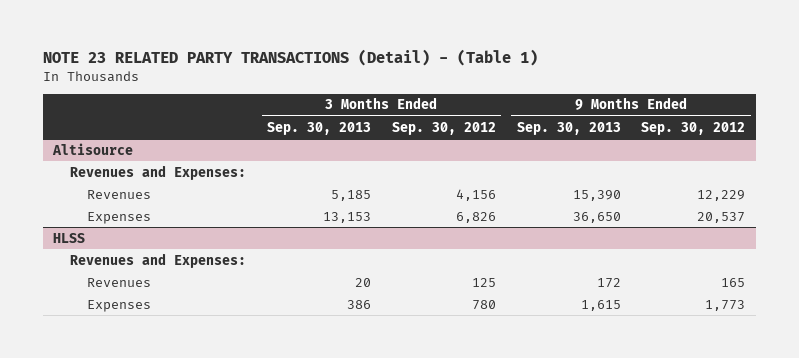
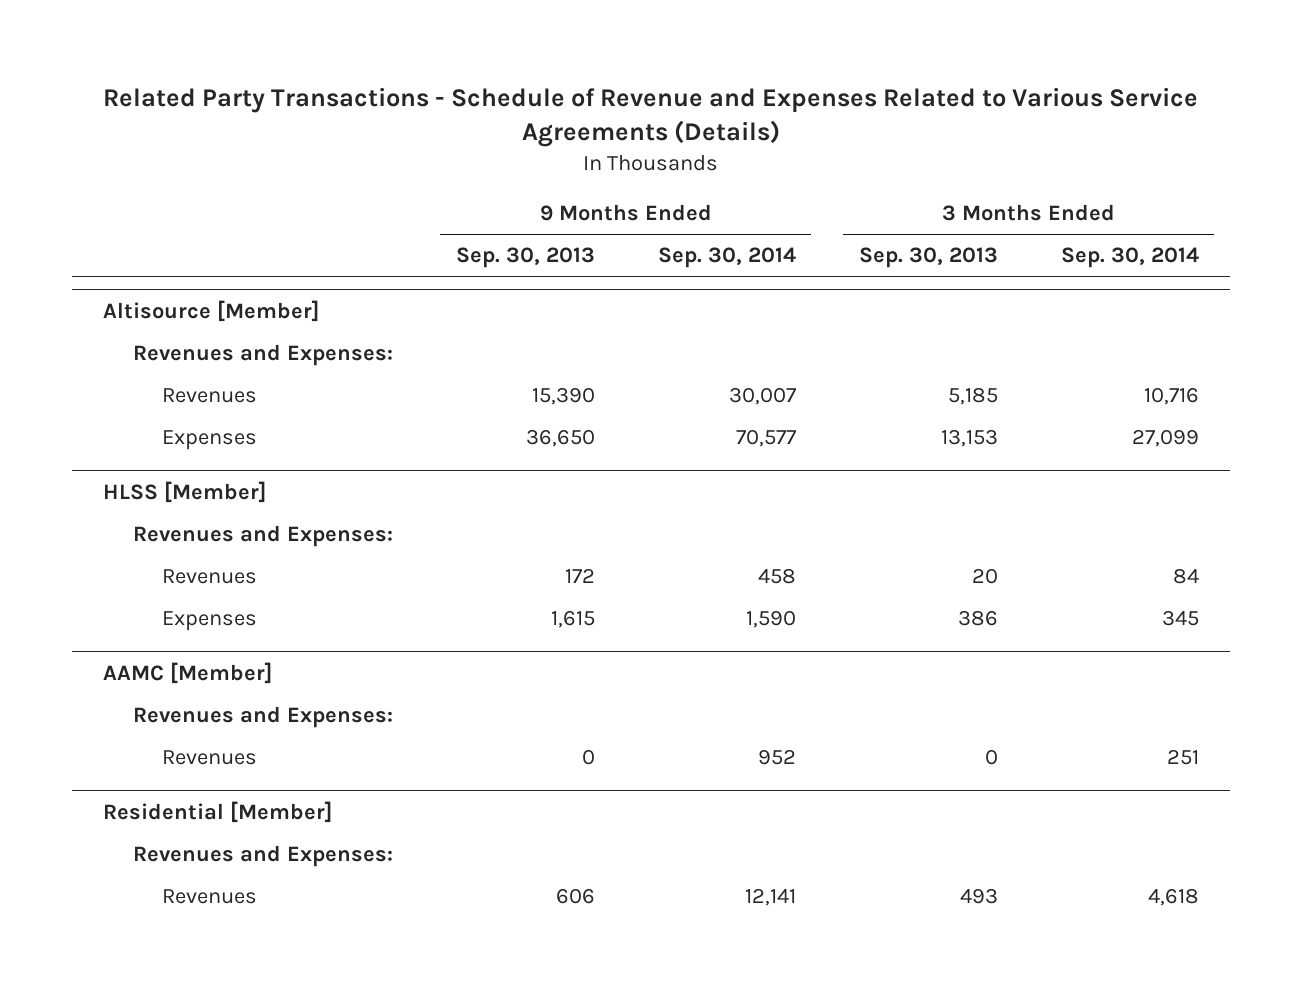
- NOTE 23 RELATED PARTY TRANSACTIONS (Detail) - (Table 1)
+ Related Party Transactions - Schedule of Revenue and Expenses Related to Various Service Agreements (Details)
- | 3 Months Ended Sep. 30, 2013 | 3 Months Ended Sep. 30, 2012 | 9 Months Ended Sep. 30, 2013 | 9 Months Ended Sep. 30, 2012
+ | 9 Months Ended Sep. 30, 2013 | 9 Months Ended Sep. 30, 2014 | 3 Months Ended Sep. 30, 2013 | 3 Months Ended Sep. 30, 2014
- Altisource
+ Altisource [Member]
- HLSS
+ HLSS [Member]
+ AAMC [Member]
+ Revenues and Expenses:
+ Revenues | 0 | 952 | 0 | 251
+ Residential [Member]
+ Revenues and Expenses:
+ Revenues | 606 | 12,141 | 493 | 4,618

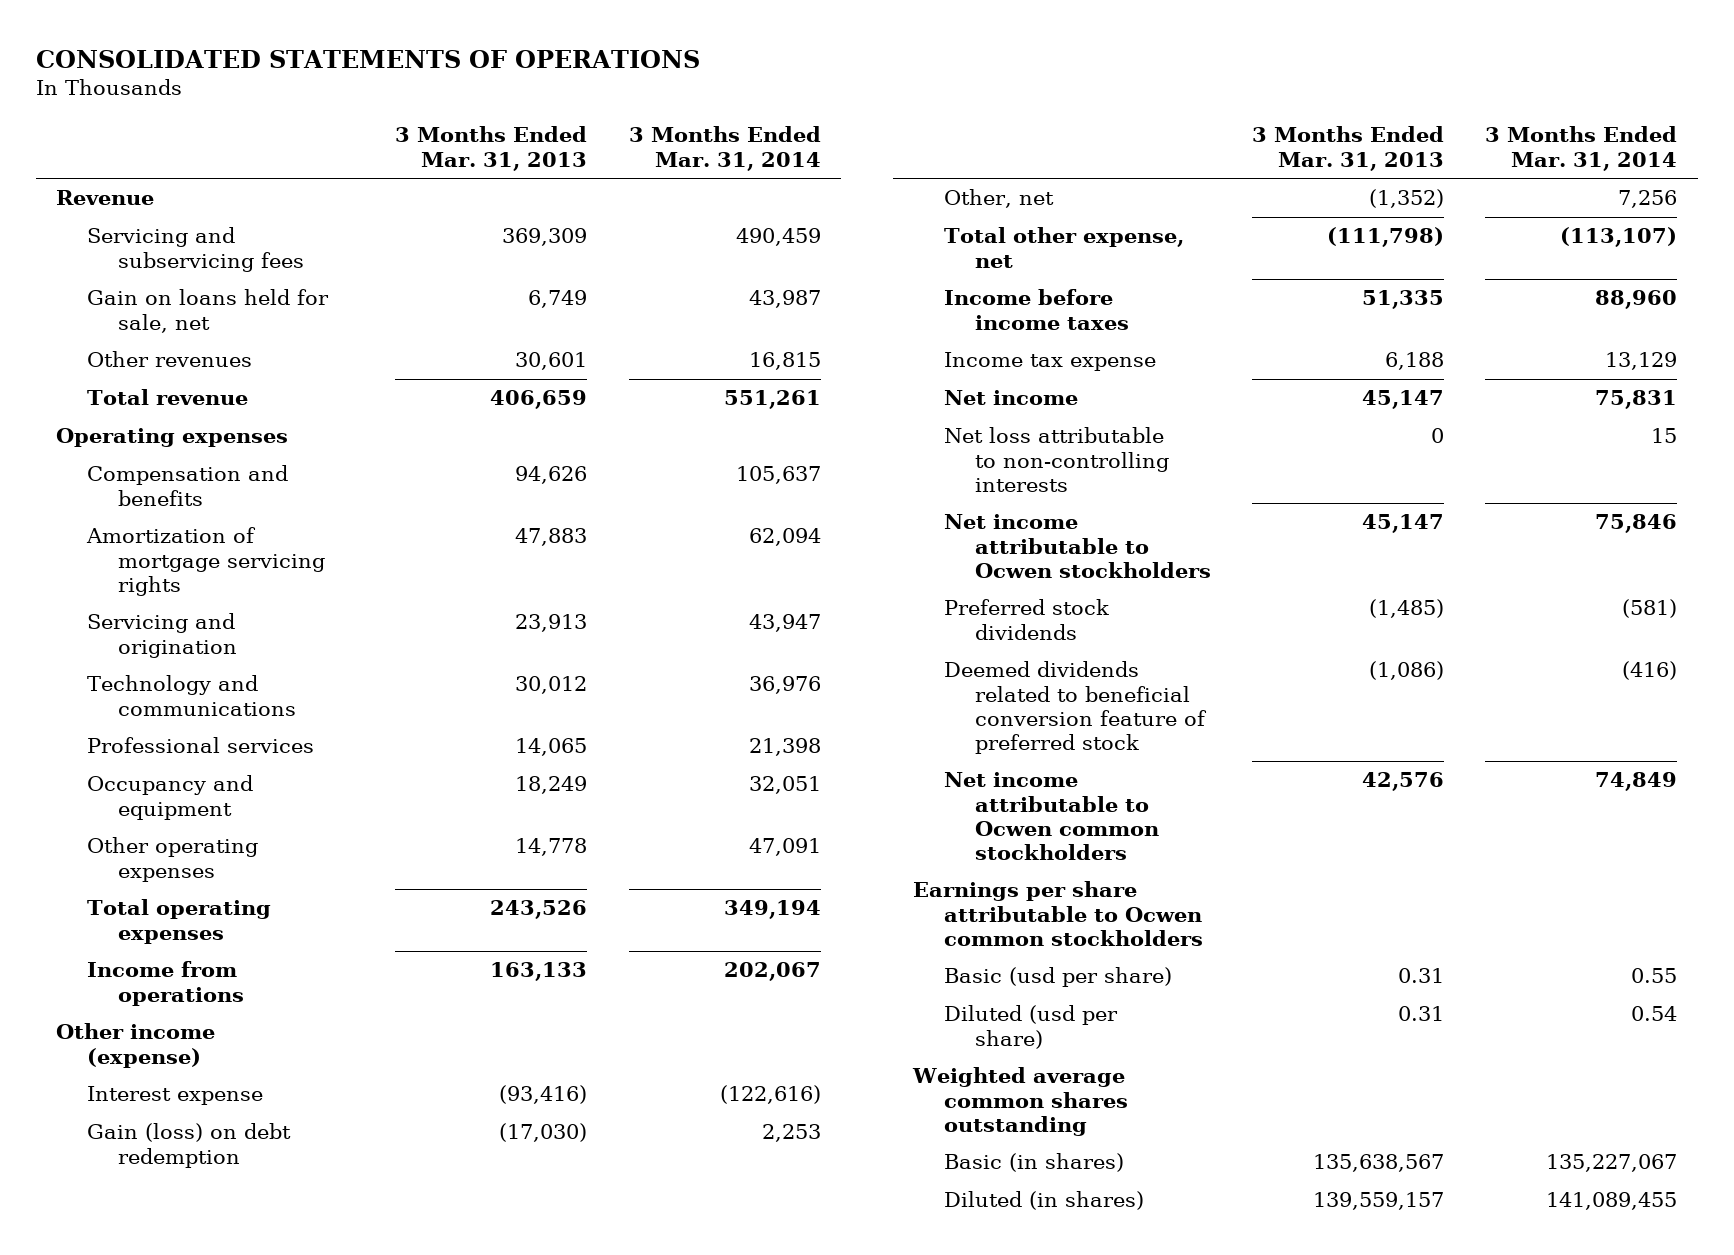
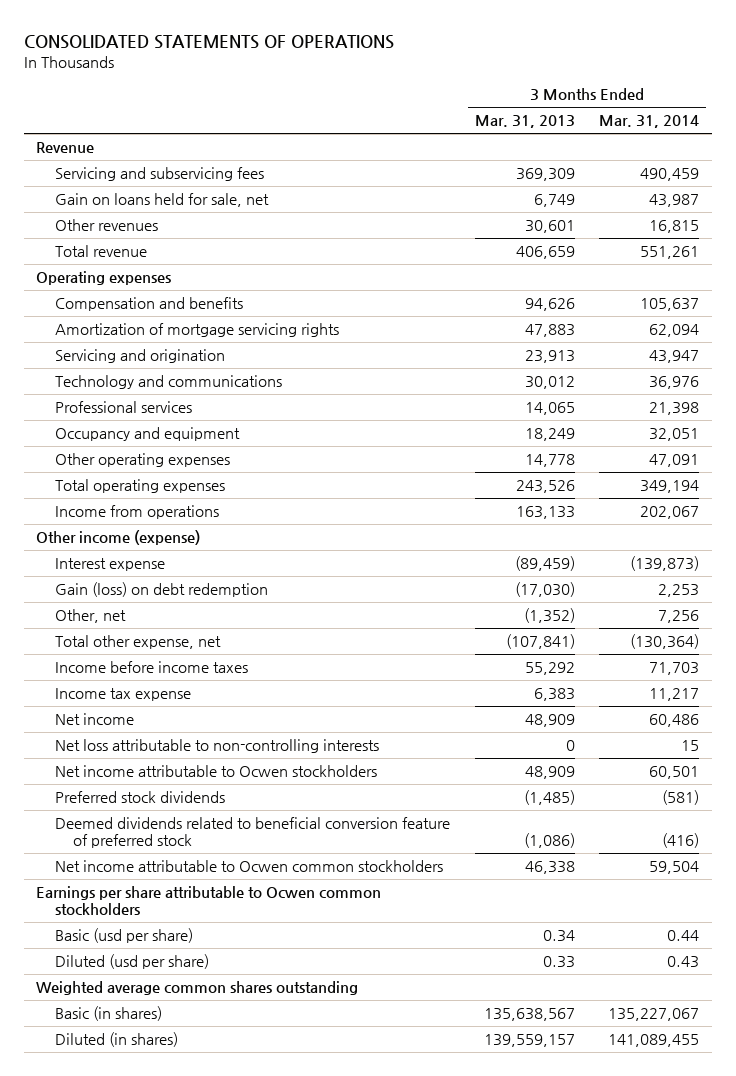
- Interest expense | (93,416) | (122,616)
+ Interest expense | (89,459) | (139,873)
- Total other expense, net | (111,798) | (113,107)
- Income before income taxes | 51,335 | 88,960
- Income tax expense | 6,188 | 13,129
- Net income | 45,147 | 75,831
+ Total other expense, net | (107,841) | (130,364)
+ Income before income taxes | 55,292 | 71,703
+ Income tax expense | 6,383 | 11,217
+ Net income | 48,909 | 60,486
- Net income attributable to Ocwen stockholders | 45,147 | 75,846
+ Net income attributable to Ocwen stockholders | 48,909 | 60,501
- Net income attributable to Ocwen common stockholders | 42,576 | 74,849
+ Net income attributable to Ocwen common stockholders | 46,338 | 59,504
- Basic (usd per share) | 0.31 | 0.55
- Diluted (usd per share) | 0.31 | 0.54
+ Basic (usd per share) | 0.34 | 0.44
+ Diluted (usd per share) | 0.33 | 0.43

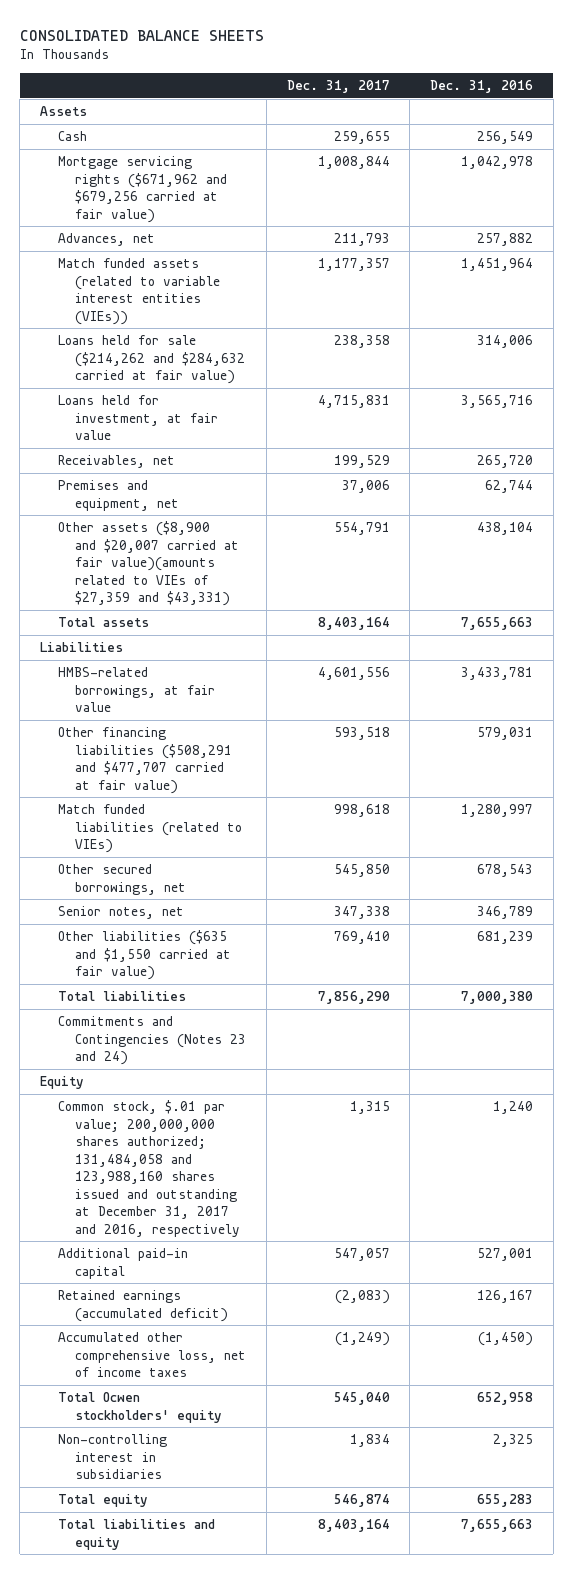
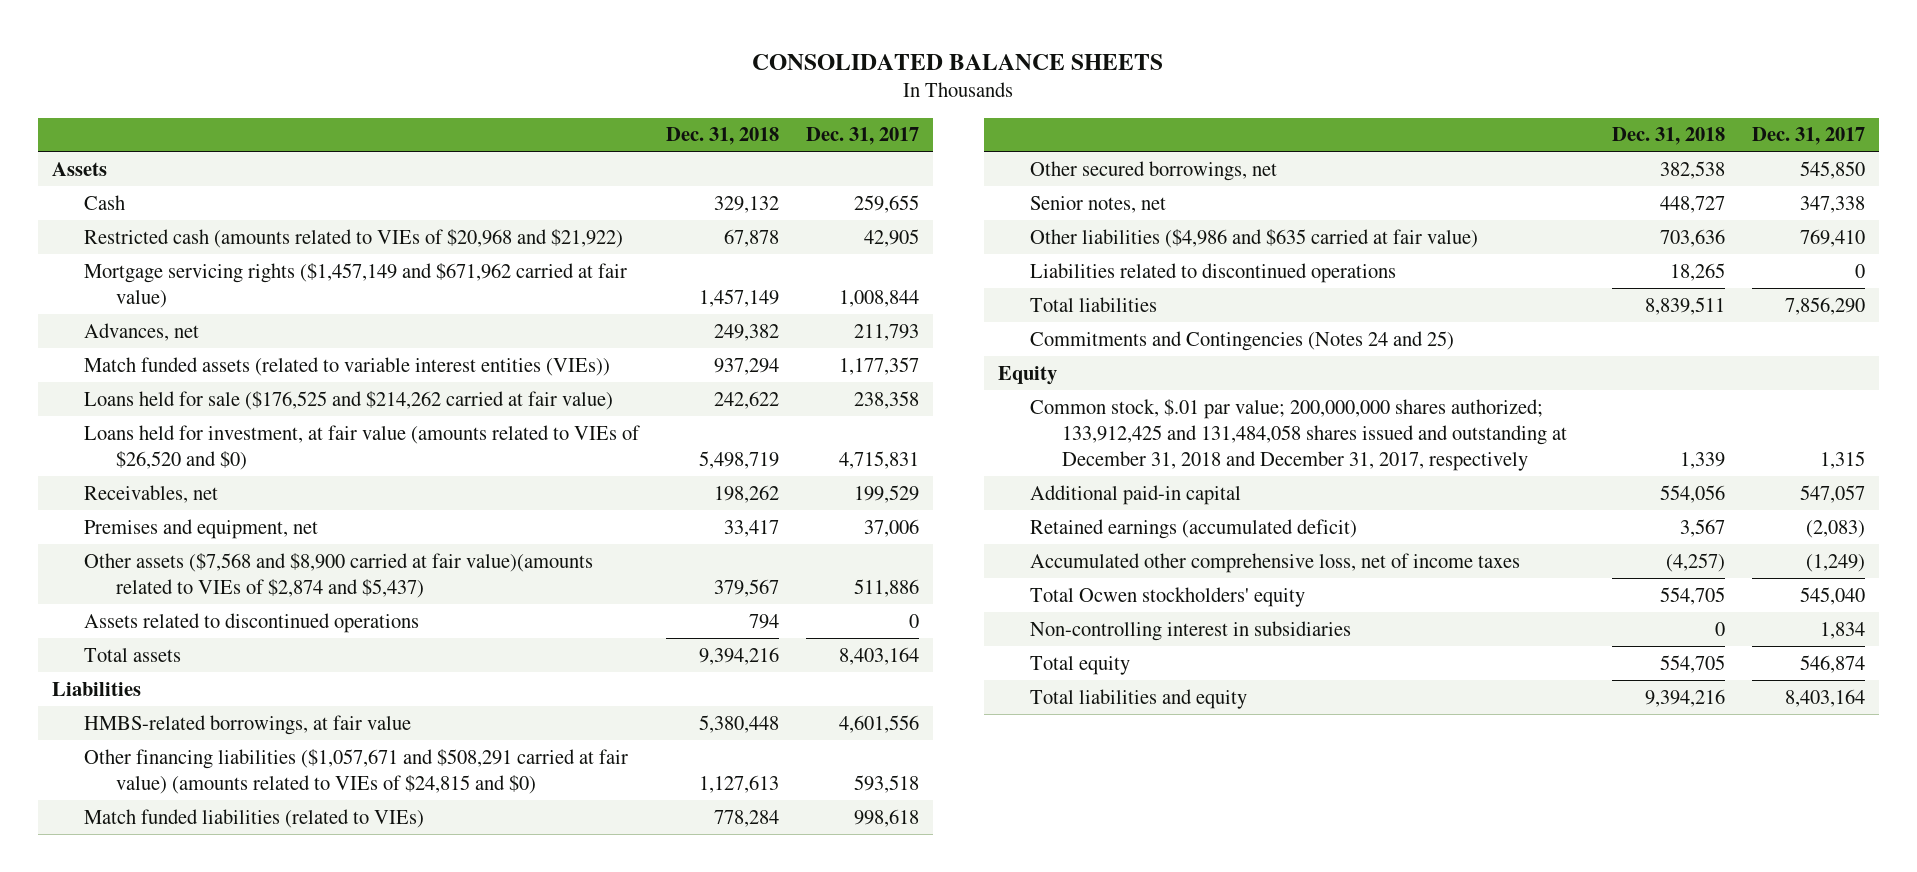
- | Dec. 31, 2017 | Dec. 31, 2016
+ | Dec. 31, 2018 | Dec. 31, 2017
- Mortgage servicing rights ($671,962 and $679,256 carried at fair value) | 1,008,844 | 1,042,978
+ Restricted cash (amounts related to VIEs of $20,968 and $21,922) | 67,878 | 42,905
+ Mortgage servicing rights ($1,457,149 and $671,962 carried at fair value) | 1,457,149 | 1,008,844
- Loans held for sale ($214,262 and $284,632 carried at fair value) | 238,358 | 314,006
- Loans held for investment, at fair value | 4,715,831 | 3,565,716
+ Loans held for sale ($176,525 and $214,262 carried at fair value) | 242,622 | 238,358
+ Loans held for investment, at fair value (amounts related to VIEs of $26,520 and $0) | 5,498,719 | 4,715,831
- Other assets ($8,900 and $20,007 carried at fair value)(amounts related to VIEs of $27,359 and $43,331) | 554,791 | 438,104
+ Other assets ($7,568 and $8,900 carried at fair value)(amounts related to VIEs of $2,874 and $5,437) | 379,567 | 511,886
+ Assets related to discontinued operations | 794 | 0
- Other financing liabilities ($508,291 and $477,707 carried at fair value) | 593,518 | 579,031
+ Other financing liabilities ($1,057,671 and $508,291 carried at fair value) (amounts related to VIEs of $24,815 and $0) | 1,127,613 | 593,518
- Other liabilities ($635 and $1,550 carried at fair value) | 769,410 | 681,239
+ Other liabilities ($4,986 and $635 carried at fair value) | 703,636 | 769,410
+ Liabilities related to discontinued operations | 18,265 | 0
- Commitments and Contingencies (Notes 23 and 24)
+ Commitments and Contingencies (Notes 24 and 25)
- Common stock, $.01 par value; 200,000,000 shares authorized; 131,484,058 and 123,988,160 shares issued and outstanding at December 31, 2017 and 2016, respectively | 1,315 | 1,240
+ Common stock, $.01 par value; 200,000,000 shares authorized; 133,912,425 and 131,484,058 shares issued and outstanding at December 31, 2018 and December 31, 2017, respectively | 1,339 | 1,315

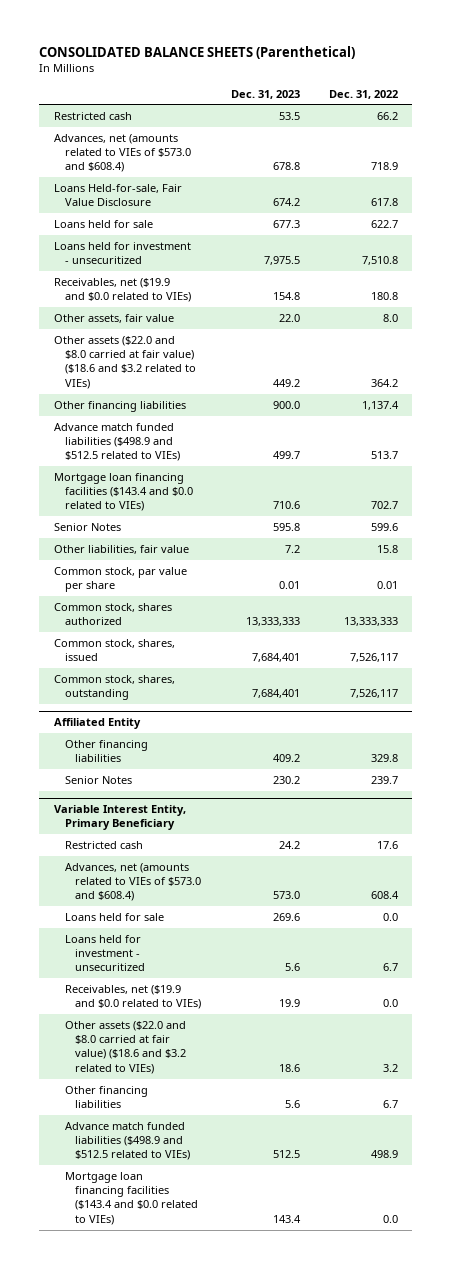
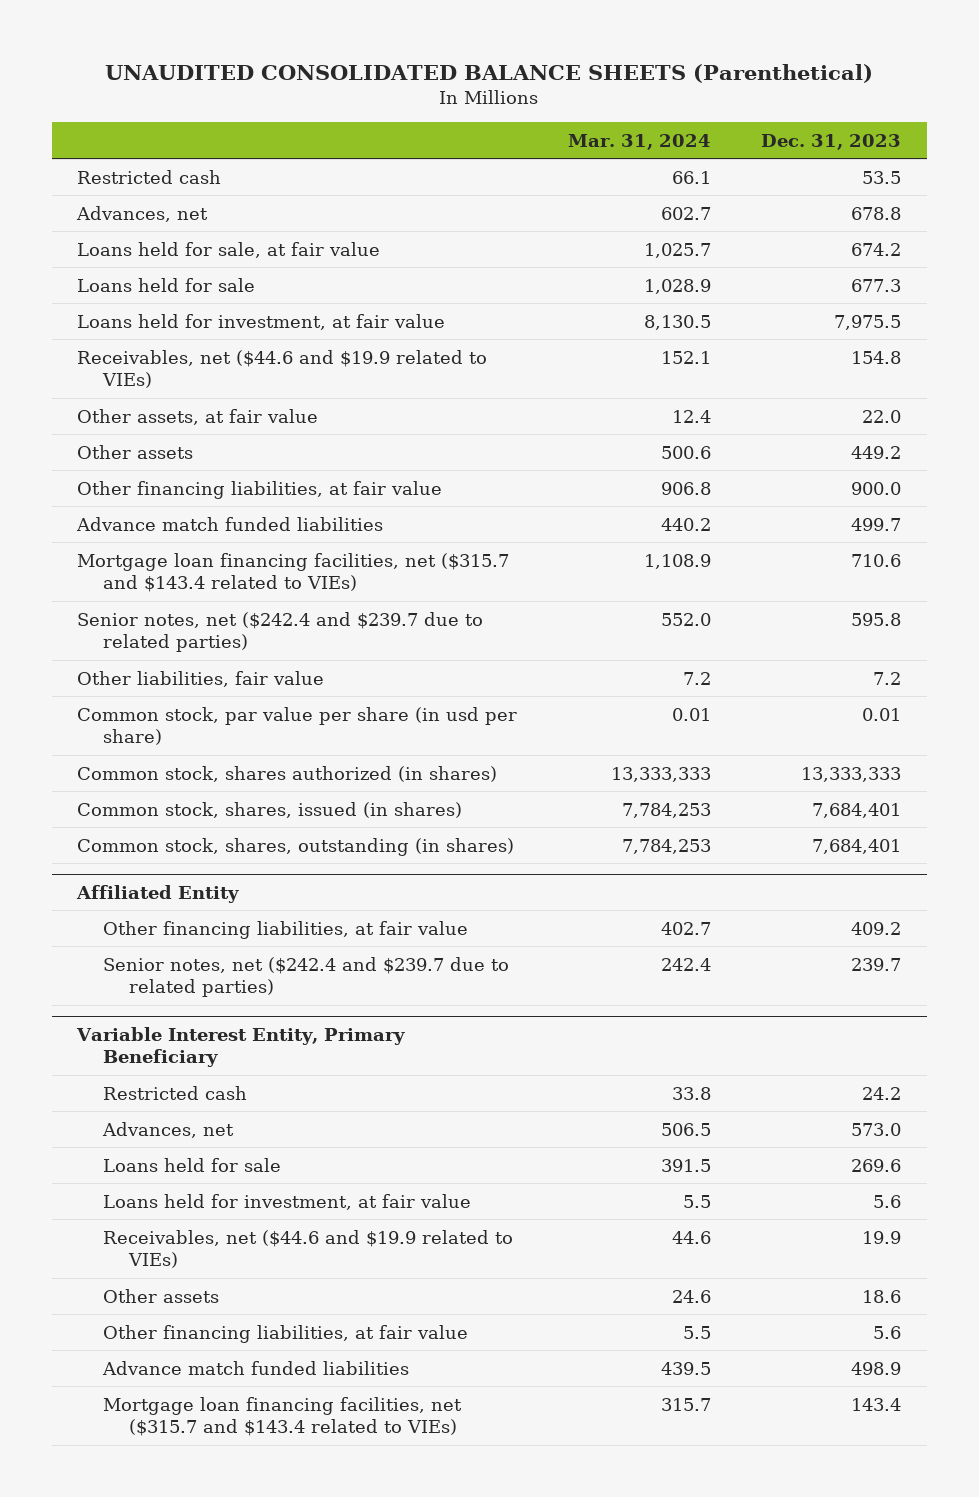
- CONSOLIDATED BALANCE SHEETS (Parenthetical)
+ UNAUDITED CONSOLIDATED BALANCE SHEETS (Parenthetical)
- | Dec. 31, 2023 | Dec. 31, 2022
+ | Mar. 31, 2024 | Dec. 31, 2023
- Advances, net (amounts related to VIEs of $573.0 and $608.4) | 678.8 | 718.9
- Loans Held-for-sale, Fair Value Disclosure | 674.2 | 617.8
+ Advances, net | 602.7 | 678.8
+ Loans held for sale, at fair value | 1,025.7 | 674.2
- Loans held for investment - unsecuritized | 7,975.5 | 7,510.8
- Receivables, net ($19.9 and $0.0 related to VIEs) | 154.8 | 180.8
- Other assets, fair value | 22.0 | 8.0
- Other assets ($22.0 and $8.0 carried at fair value) ($18.6 and $3.2 related to VIEs) | 449.2 | 364.2
- Other financing liabilities | 900.0 | 1,137.4
- Advance match funded liabilities ($498.9 and $512.5 related to VIEs) | 499.7 | 513.7
- Mortgage loan financing facilities ($143.4 and $0.0 related to VIEs) | 710.6 | 702.7
- Senior Notes | 595.8 | 599.6
+ Loans held for investment, at fair value | 8,130.5 | 7,975.5
+ Receivables, net ($44.6 and $19.9 related to VIEs) | 152.1 | 154.8
+ Other assets, at fair value | 12.4 | 22.0
+ Other assets | 500.6 | 449.2
+ Other financing liabilities, at fair value | 906.8 | 900.0
+ Advance match funded liabilities | 440.2 | 499.7
+ Mortgage loan financing facilities, net ($315.7 and $143.4 related to VIEs) | 1,108.9 | 710.6
+ Senior notes, net ($242.4 and $239.7 due to related parties) | 552.0 | 595.8
- Common stock, par value per share | 0.01 | 0.01
- Common stock, shares authorized | 13,333,333 | 13,333,333
- Common stock, shares, issued | 7,684,401 | 7,526,117
- Common stock, shares, outstanding | 7,684,401 | 7,526,117
+ Common stock, par value per share (in usd per share) | 0.01 | 0.01
+ Common stock, shares authorized (in shares) | 13,333,333 | 13,333,333
+ Common stock, shares, issued (in shares) | 7,784,253 | 7,684,401
+ Common stock, shares, outstanding (in shares) | 7,784,253 | 7,684,401
@ Affiliated Entity
- Other financing liabilities | 409.2 | 329.8
- Senior Notes | 230.2 | 239.7
+ Other financing liabilities, at fair value | 402.7 | 409.2
+ Senior notes, net ($242.4 and $239.7 due to related parties) | 242.4 | 239.7
@ Variable Interest Entity, Primary Beneficiary
- Advances, net (amounts related to VIEs of $573.0 and $608.4) | 573.0 | 608.4
+ Advances, net | 506.5 | 573.0
- Loans held for investment - unsecuritized | 5.6 | 6.7
- Receivables, net ($19.9 and $0.0 related to VIEs) | 19.9 | 0.0
- Other assets ($22.0 and $8.0 carried at fair value) ($18.6 and $3.2 related to VIEs) | 18.6 | 3.2
- Other financing liabilities | 5.6 | 6.7
- Advance match funded liabilities ($498.9 and $512.5 related to VIEs) | 512.5 | 498.9
- Mortgage loan financing facilities ($143.4 and $0.0 related to VIEs) | 143.4 | 0.0
+ Loans held for investment, at fair value | 5.5 | 5.6
+ Receivables, net ($44.6 and $19.9 related to VIEs) | 44.6 | 19.9
+ Other assets | 24.6 | 18.6
+ Other financing liabilities, at fair value | 5.5 | 5.6
+ Advance match funded liabilities | 439.5 | 498.9
+ Mortgage loan financing facilities, net ($315.7 and $143.4 related to VIEs) | 315.7 | 143.4

